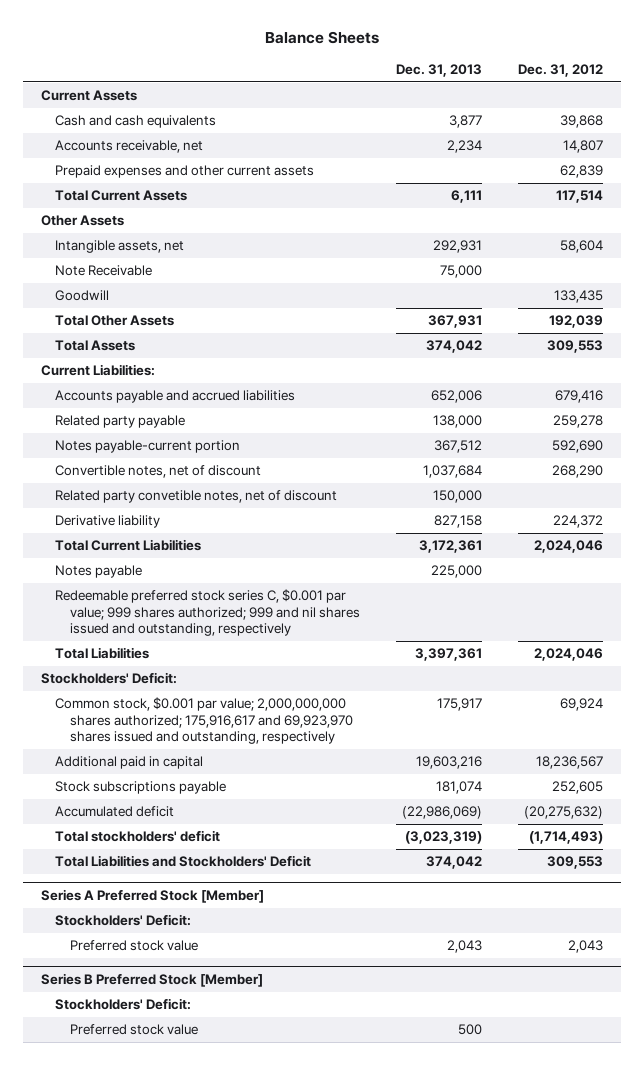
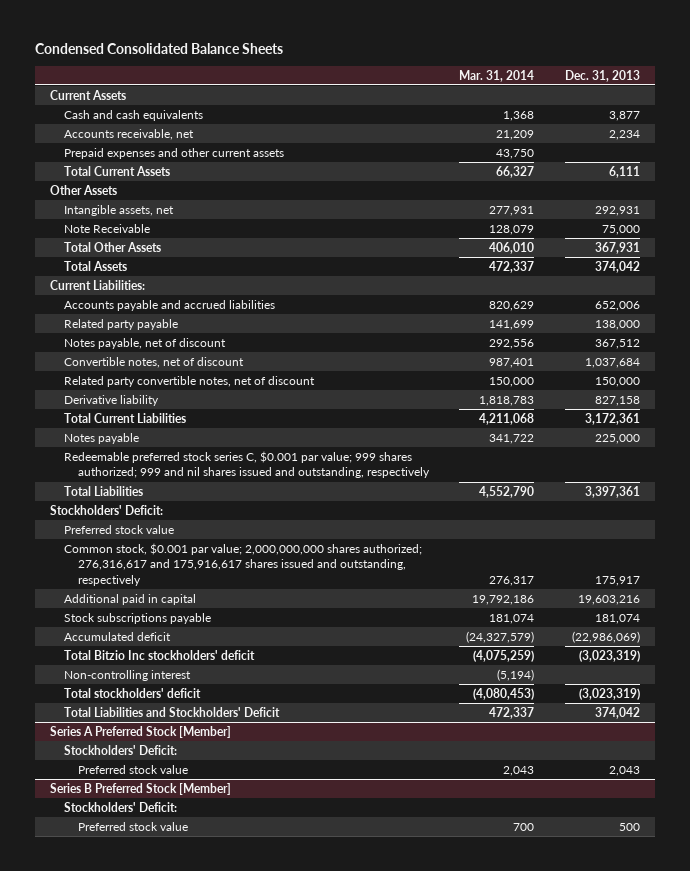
- Balance Sheets
+ Condensed Consolidated Balance Sheets
- | Dec. 31, 2013 | Dec. 31, 2012
+ | Mar. 31, 2014 | Dec. 31, 2013
- Goodwill | | 133,435
- Notes payable-current portion | 367,512 | 592,690
+ Notes payable, net of discount | 292,556 | 367,512
- Related party convetible notes, net of discount | 150,000 |
+ Related party convertible notes, net of discount | 150,000 | 150,000
- Common stock, $0.001 par value; 2,000,000,000 shares authorized; 175,916,617 and 69,923,970 shares issued and outstanding, respectively | 175,917 | 69,924
+ Preferred stock value
+ Common stock, $0.001 par value; 2,000,000,000 shares authorized; 276,316,617 and 175,916,617 shares issued and outstanding, respectively | 276,317 | 175,917
+ Total Bitzio Inc stockholders' deficit | (4,075,259) | (3,023,319)
+ Non-controlling interest | (5,194) |

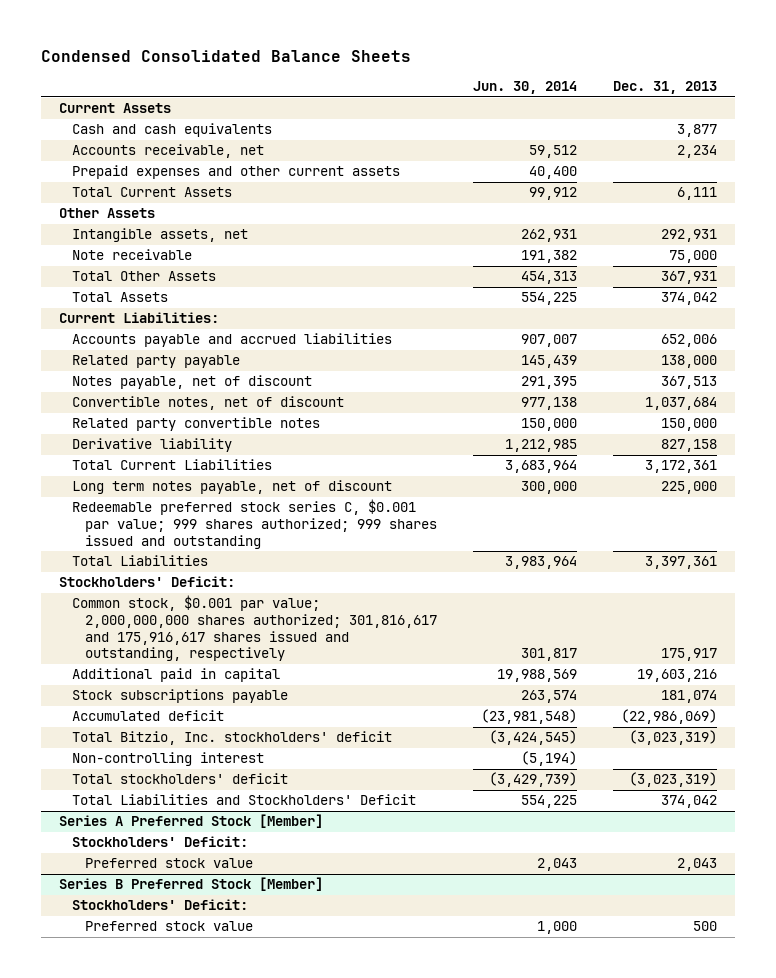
- | Mar. 31, 2014 | Dec. 31, 2013
+ | Jun. 30, 2014 | Dec. 31, 2013
- Note Receivable | 128,079 | 75,000
+ Note receivable | 191,382 | 75,000
- Notes payable, net of discount | 292,556 | 367,512
+ Notes payable, net of discount | 291,395 | 367,513
- Related party convertible notes, net of discount | 150,000 | 150,000
+ Related party convertible notes | 150,000 | 150,000
- Notes payable | 341,722 | 225,000
- Redeemable preferred stock series C, $0.001 par value; 999 shares authorized; 999 and nil shares issued and outstanding, respectively
+ Long term notes payable, net of discount | 300,000 | 225,000
+ Redeemable preferred stock series C, $0.001 par value; 999 shares authorized; 999 shares issued and outstanding
- Preferred stock value
- Common stock, $0.001 par value; 2,000,000,000 shares authorized; 276,316,617 and 175,916,617 shares issued and outstanding, respectively | 276,317 | 175,917
+ Common stock, $0.001 par value; 2,000,000,000 shares authorized; 301,816,617 and 175,916,617 shares issued and outstanding, respectively | 301,817 | 175,917
- Total Bitzio Inc stockholders' deficit | (4,075,259) | (3,023,319)
+ Total Bitzio, Inc. stockholders' deficit | (3,424,545) | (3,023,319)

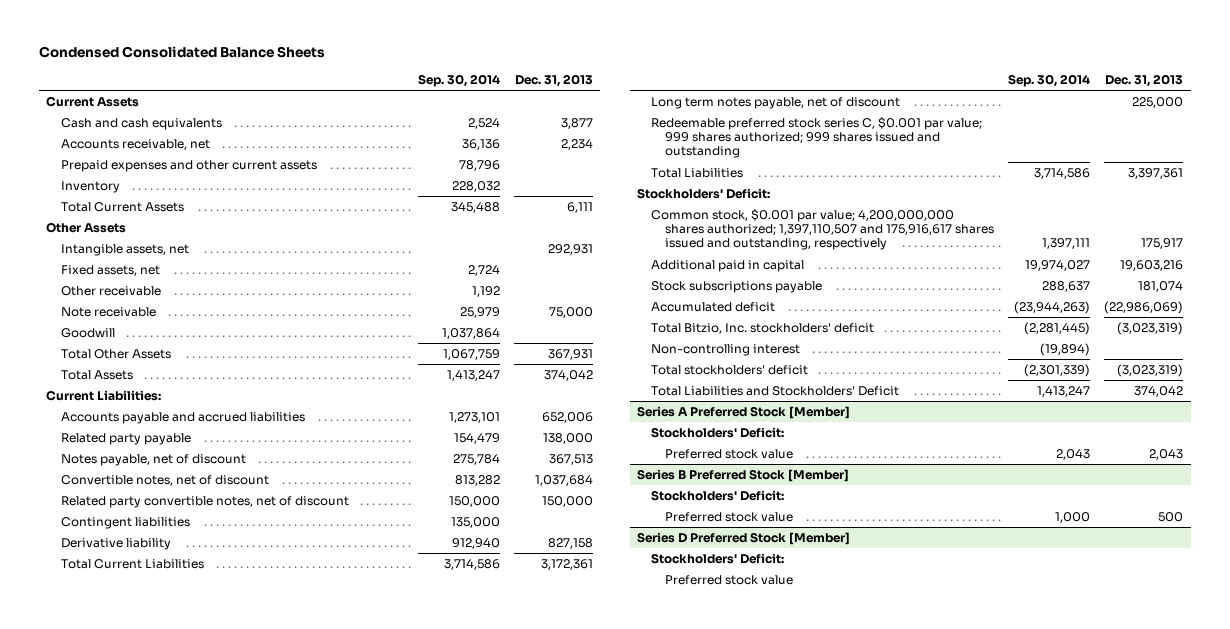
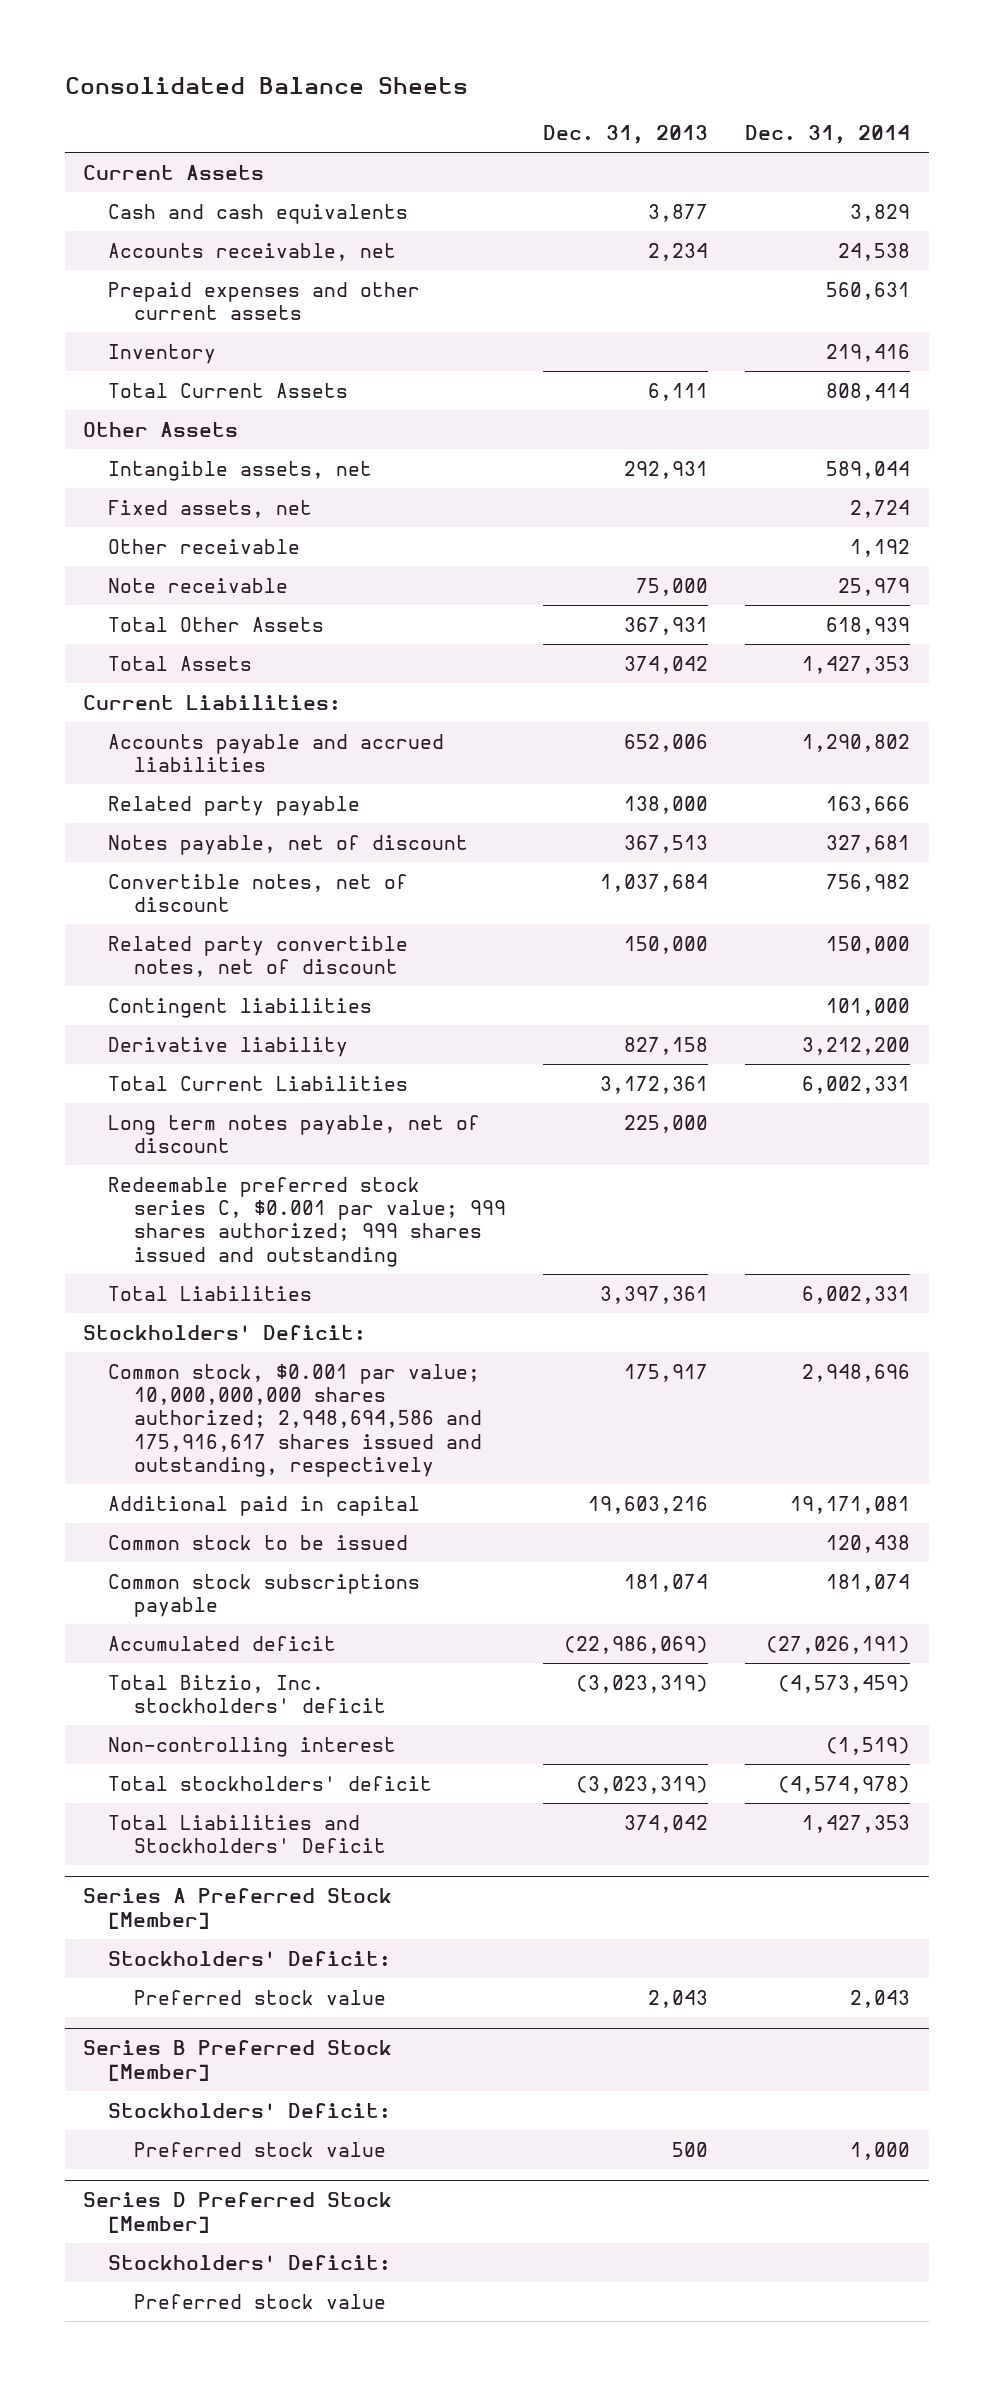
- Condensed Consolidated Balance Sheets
+ Consolidated Balance Sheets
- | Sep. 30, 2014 | Dec. 31, 2013
+ | Dec. 31, 2013 | Dec. 31, 2014
- Goodwill | 1,037,864 |
- Common stock, $0.001 par value; 4,200,000,000 shares authorized; 1,397,110,507 and 175,916,617 shares issued and outstanding, respectively | 1,397,111 | 175,917
+ Common stock, $0.001 par value; 10,000,000,000 shares authorized; 2,948,694,586 and 175,916,617 shares issued and outstanding, respectively | 175,917 | 2,948,696
- Stock subscriptions payable | 288,637 | 181,074
+ Common stock to be issued | | 120,438
+ Common stock subscriptions payable | 181,074 | 181,074

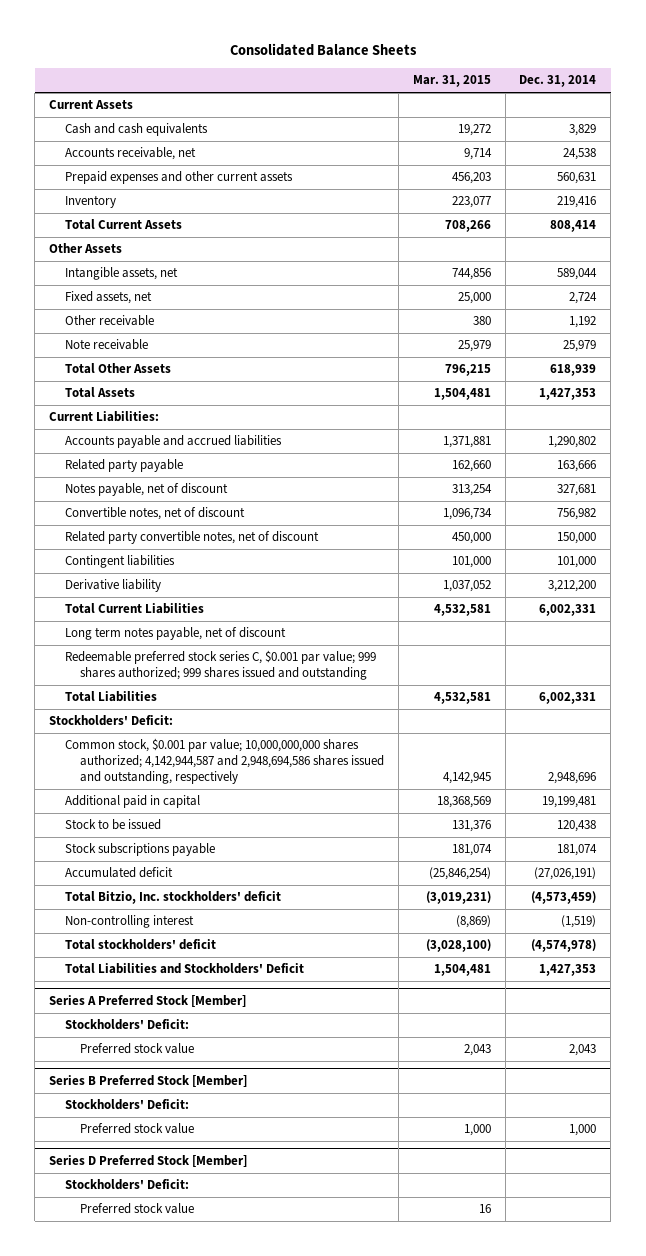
- | Dec. 31, 2013 | Dec. 31, 2014
+ | Mar. 31, 2015 | Dec. 31, 2014
- Common stock, $0.001 par value; 10,000,000,000 shares authorized; 2,948,694,586 and 175,916,617 shares issued and outstanding, respectively | 175,917 | 2,948,696
- Additional paid in capital | 19,603,216 | 19,171,081
- Common stock to be issued | | 120,438
- Common stock subscriptions payable | 181,074 | 181,074
+ Common stock, $0.001 par value; 10,000,000,000 shares authorized; 4,142,944,587 and 2,948,694,586 shares issued and outstanding, respectively | 4,142,945 | 2,948,696
+ Additional paid in capital | 18,368,569 | 19,199,481
+ Stock to be issued | 131,376 | 120,438
+ Stock subscriptions payable | 181,074 | 181,074

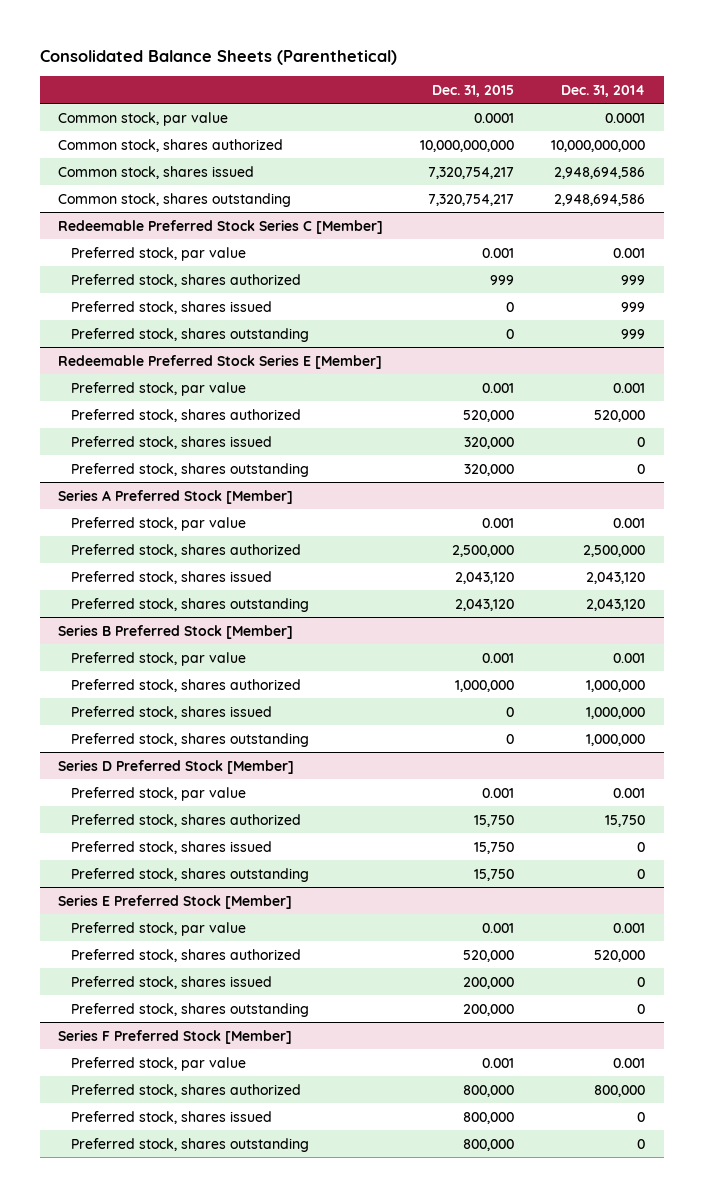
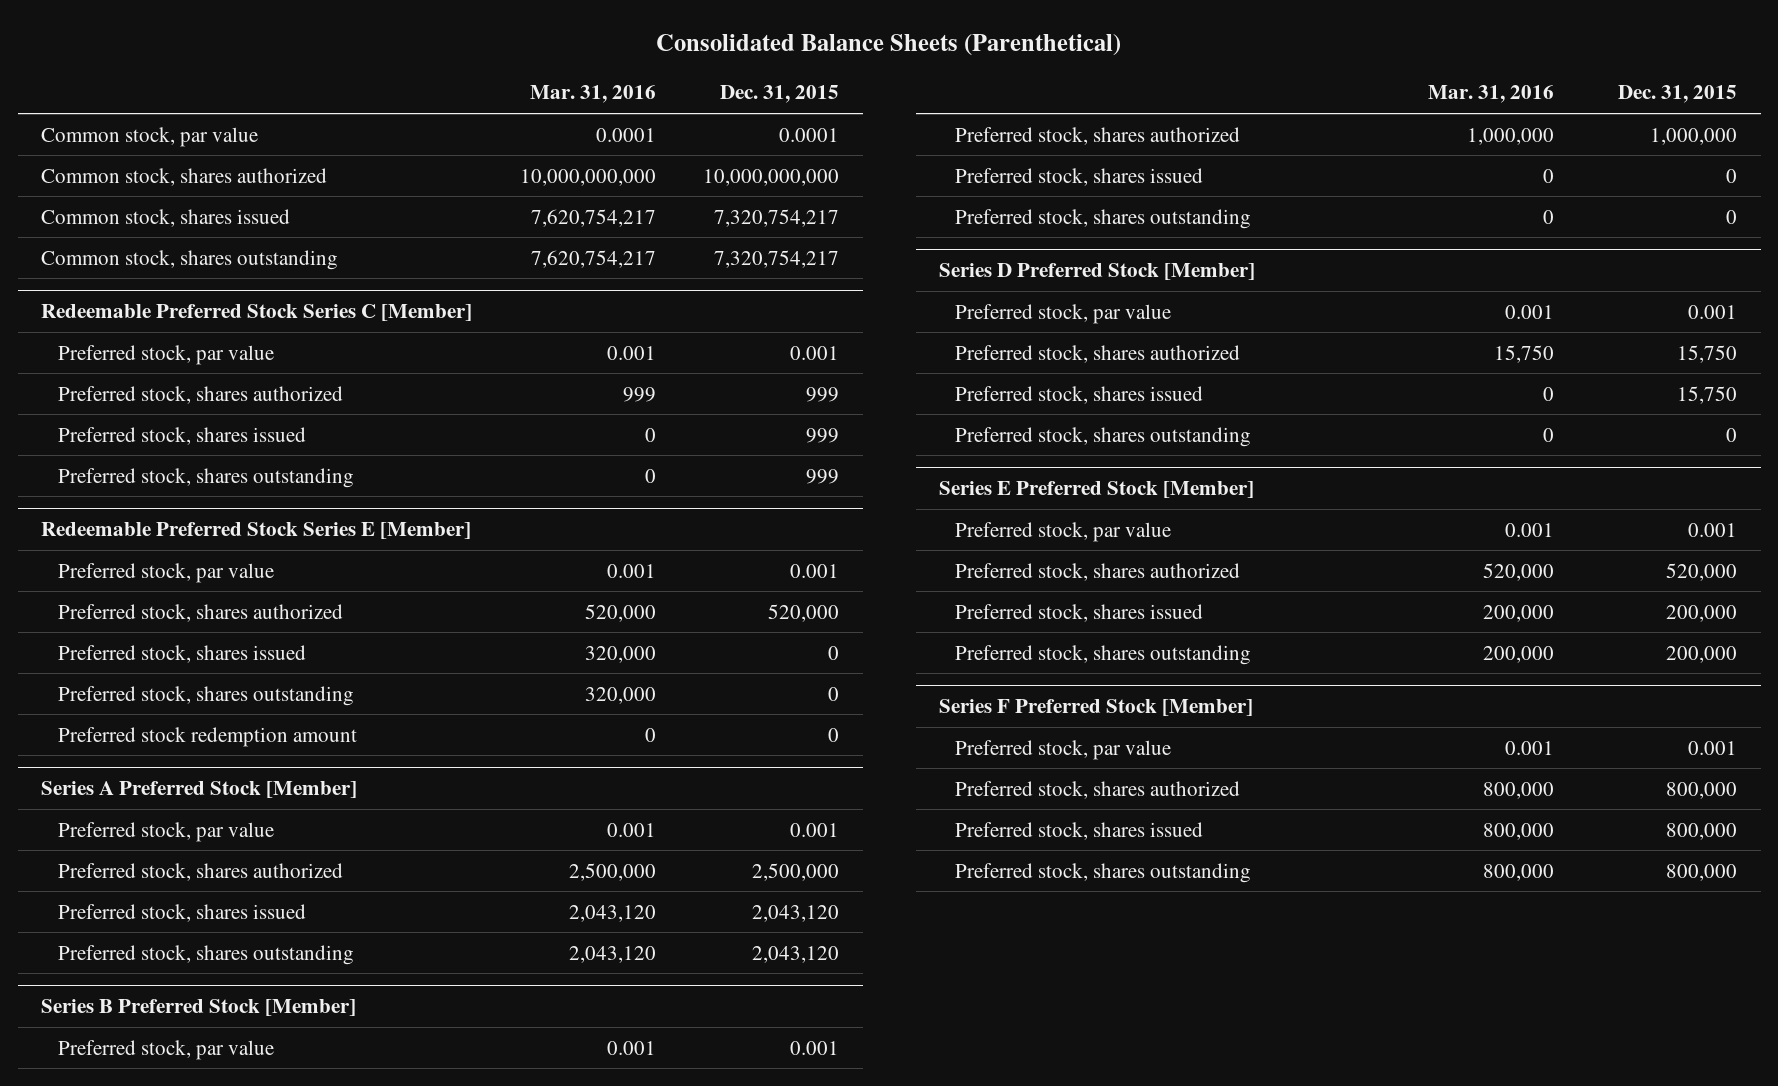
- | Dec. 31, 2015 | Dec. 31, 2014
+ | Mar. 31, 2016 | Dec. 31, 2015
@ Redeemable Preferred Stock Series C [Member]
- Preferred stock, shares issued | 0 | 999
- Preferred stock, shares outstanding | 0 | 999
+ Preferred stock, shares issued | 0 | 999
+ Preferred stock, shares outstanding | 0 | 999
@ Redeemable Preferred Stock Series E [Member]
- Preferred stock, shares issued | 320,000 | 0
- Preferred stock, shares outstanding | 320,000 | 0
+ Preferred stock, shares issued | 320,000 | 0
+ Preferred stock, shares outstanding | 320,000 | 0
+ Preferred stock redemption amount | 0 | 0
@ Series D Preferred Stock [Member]
- Preferred stock, shares outstanding | 15,750 | 0
+ Preferred stock, shares outstanding | 0 | 0

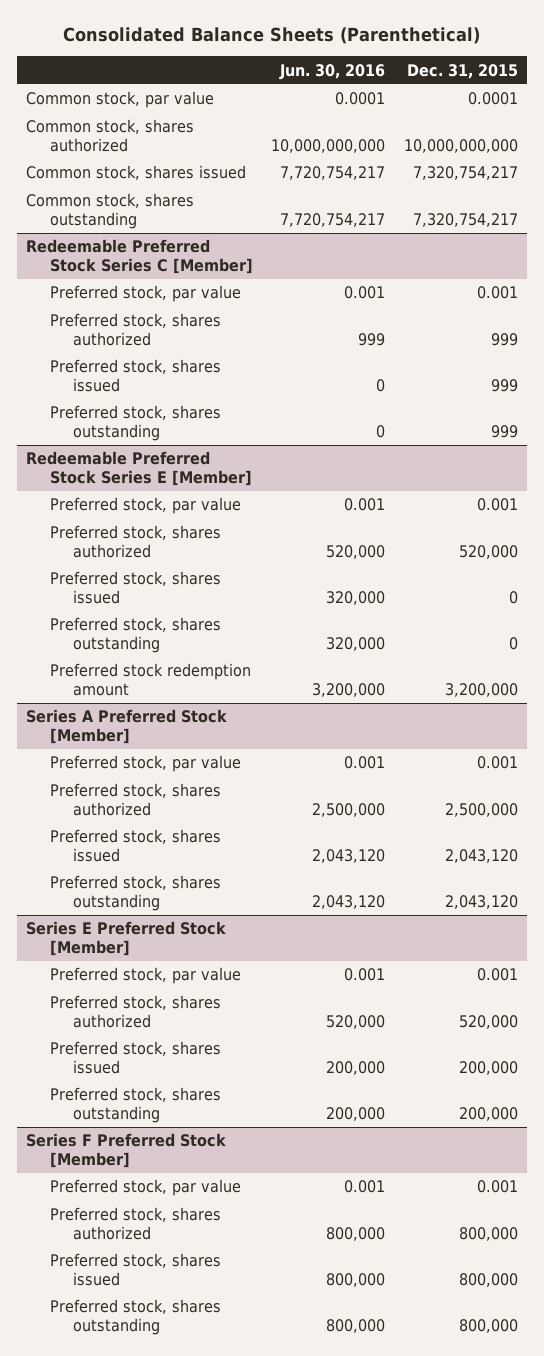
- | Mar. 31, 2016 | Dec. 31, 2015
+ | Jun. 30, 2016 | Dec. 31, 2015
@ Redeemable Preferred Stock Series E [Member]
- Preferred stock redemption amount | 0 | 0
+ Preferred stock redemption amount | 3,200,000 | 3,200,000
- Series B Preferred Stock [Member]
- Preferred stock, par value | 0.001 | 0.001
- Preferred stock, shares authorized | 1,000,000 | 1,000,000
- Preferred stock, shares issued | 0 | 0
- Preferred stock, shares outstanding | 0 | 0
- Series D Preferred Stock [Member]
- Preferred stock, par value | 0.001 | 0.001
- Preferred stock, shares authorized | 15,750 | 15,750
- Preferred stock, shares issued | 0 | 15,750
- Preferred stock, shares outstanding | 0 | 0

